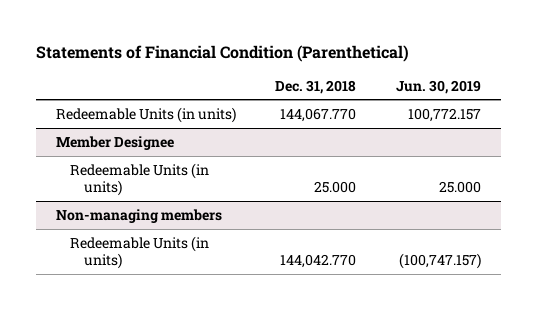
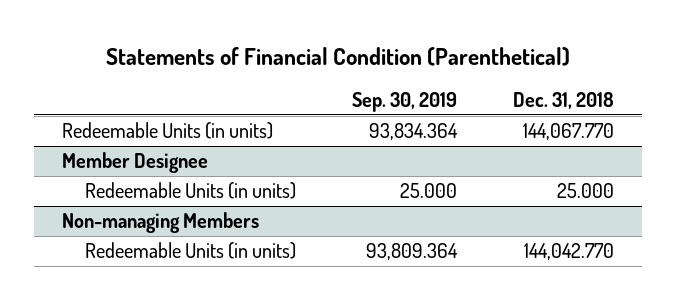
- | Dec. 31, 2018 | Jun. 30, 2019
+ | Sep. 30, 2019 | Dec. 31, 2018
- Non-managing members
+ Non-managing Members

